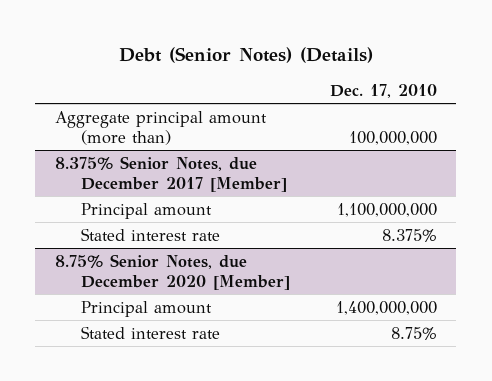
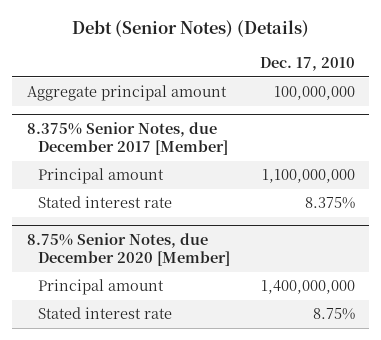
- Aggregate principal amount (more than) | 100,000,000
+ Aggregate principal amount | 100,000,000

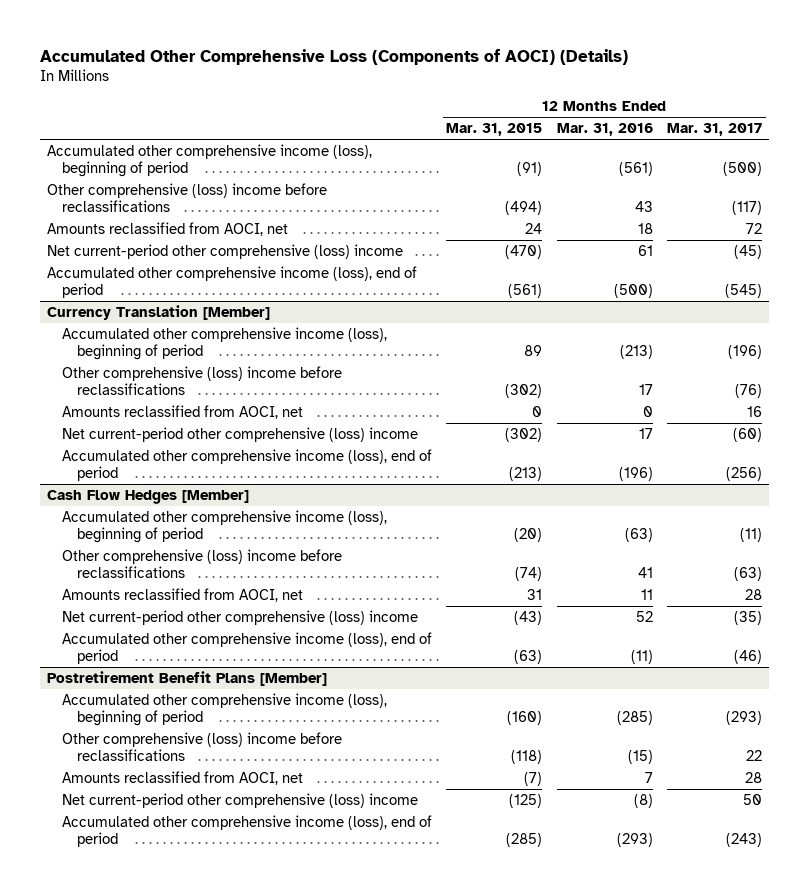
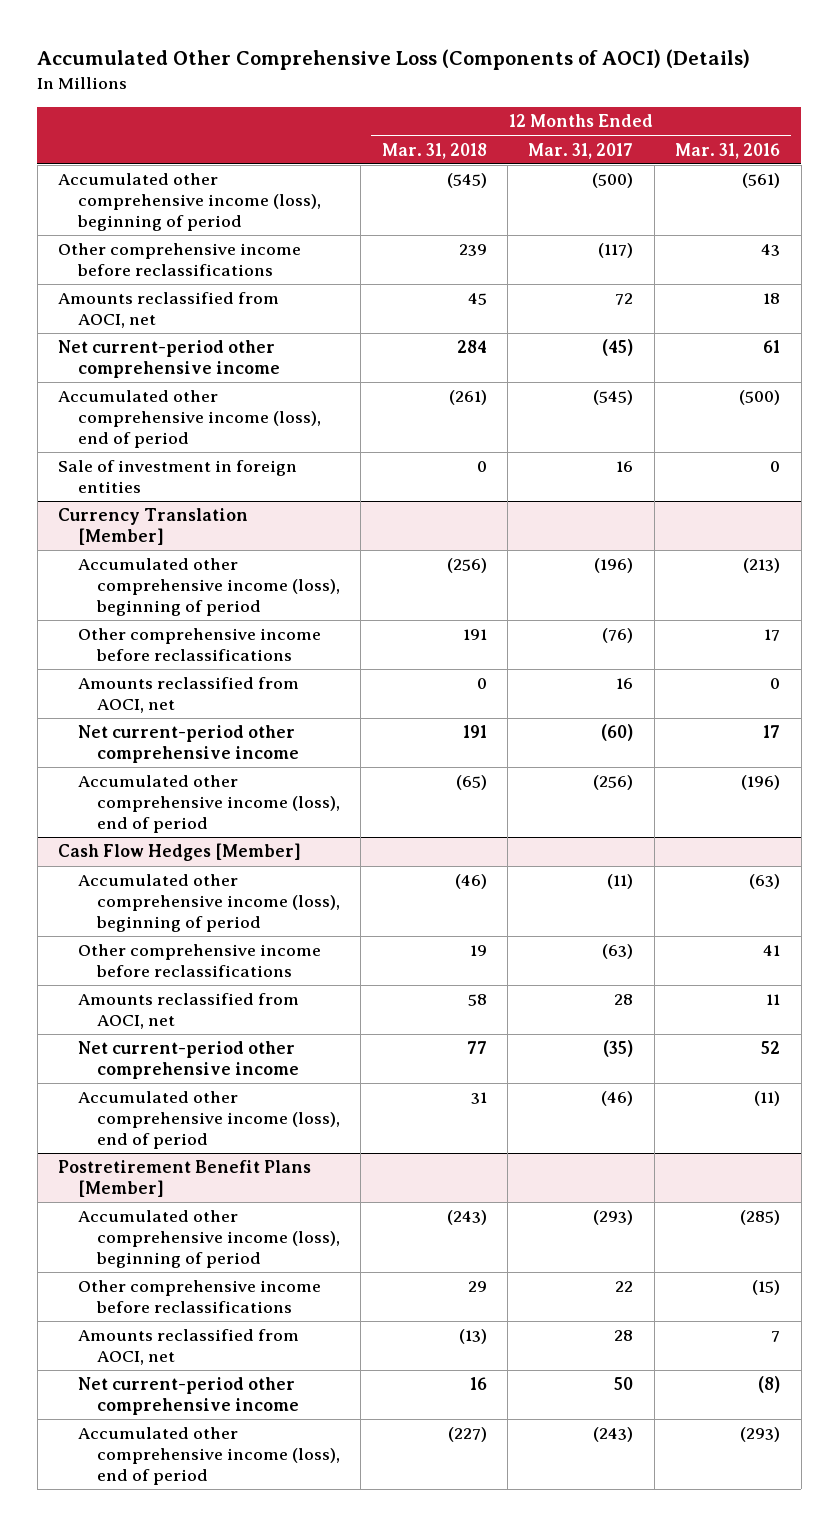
- | 12 Months Ended Mar. 31, 2015 | 12 Months Ended Mar. 31, 2016 | 12 Months Ended Mar. 31, 2017
+ | 12 Months Ended Mar. 31, 2018 | 12 Months Ended Mar. 31, 2017 | 12 Months Ended Mar. 31, 2016
- Other comprehensive (loss) income before reclassifications | (494) | 43 | (117)
+ Other comprehensive income before reclassifications | 239 | (117) | 43
- Net current-period other comprehensive (loss) income | (470) | 61 | (45)
+ Net current-period other comprehensive income | 284 | (45) | 61
+ Sale of investment in foreign entities | 0 | 16 | 0
@ Currency Translation [Member]
- Other comprehensive (loss) income before reclassifications | (302) | 17 | (76)
+ Other comprehensive income before reclassifications | 191 | (76) | 17
- Net current-period other comprehensive (loss) income | (302) | 17 | (60)
+ Net current-period other comprehensive income | 191 | (60) | 17
@ Cash Flow Hedges [Member]
- Other comprehensive (loss) income before reclassifications | (74) | 41 | (63)
+ Other comprehensive income before reclassifications | 19 | (63) | 41
- Net current-period other comprehensive (loss) income | (43) | 52 | (35)
+ Net current-period other comprehensive income | 77 | (35) | 52
@ Postretirement Benefit Plans [Member]
- Other comprehensive (loss) income before reclassifications | (118) | (15) | 22
+ Other comprehensive income before reclassifications | 29 | 22 | (15)
- Net current-period other comprehensive (loss) income | (125) | (8) | 50
+ Net current-period other comprehensive income | 16 | 50 | (8)

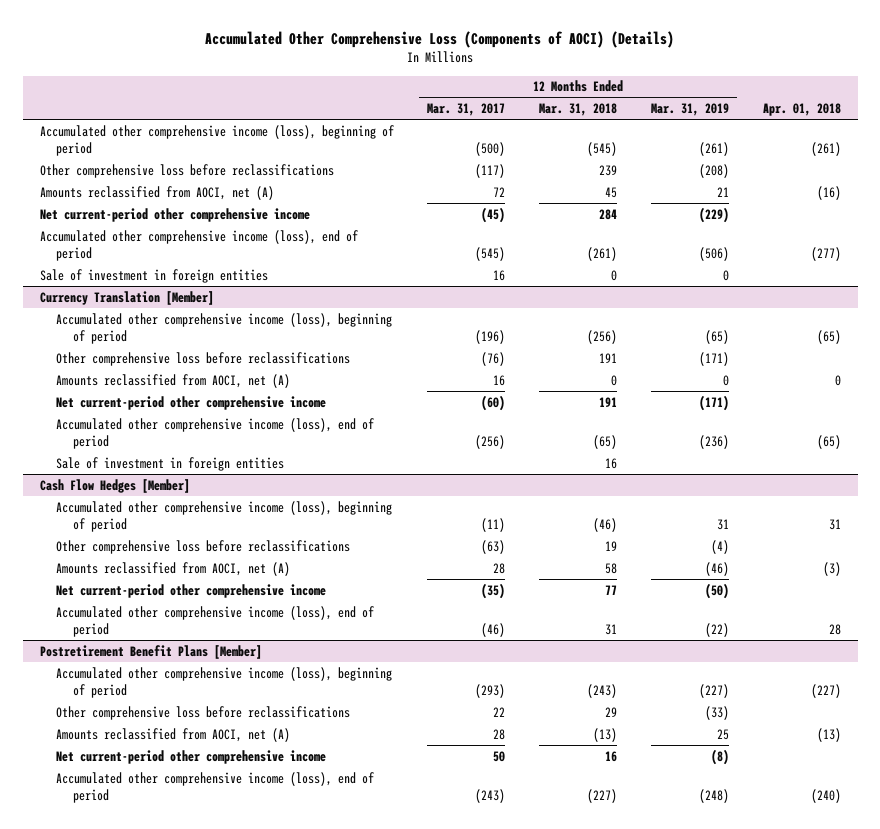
- | 12 Months Ended Mar. 31, 2018 | 12 Months Ended Mar. 31, 2017 | 12 Months Ended Mar. 31, 2016
+ | 12 Months Ended Mar. 31, 2017 | 12 Months Ended Mar. 31, 2018 | 12 Months Ended Mar. 31, 2019 | Apr. 01, 2018
- Other comprehensive income before reclassifications | 239 | (117) | 43
- Amounts reclassified from AOCI, net | 45 | 72 | 18
+ Other comprehensive loss before reclassifications | (117) | 239 | (208) |
+ Amounts reclassified from AOCI, net (A) | 72 | 45 | 21 | (16)
@ Currency Translation [Member]
- Other comprehensive income before reclassifications | 191 | (76) | 17
- Amounts reclassified from AOCI, net | 0 | 16 | 0
+ Other comprehensive loss before reclassifications | (76) | 191 | (171) |
+ Amounts reclassified from AOCI, net (A) | 16 | 0 | 0 | 0
+ Sale of investment in foreign entities | | 16 | |
@ Cash Flow Hedges [Member]
- Other comprehensive income before reclassifications | 19 | (63) | 41
- Amounts reclassified from AOCI, net | 58 | 28 | 11
+ Other comprehensive loss before reclassifications | (63) | 19 | (4) |
+ Amounts reclassified from AOCI, net (A) | 28 | 58 | (46) | (3)
@ Postretirement Benefit Plans [Member]
- Other comprehensive income before reclassifications | 29 | 22 | (15)
- Amounts reclassified from AOCI, net | (13) | 28 | 7
+ Other comprehensive loss before reclassifications | 22 | 29 | (33) |
+ Amounts reclassified from AOCI, net (A) | 28 | (13) | 25 | (13)

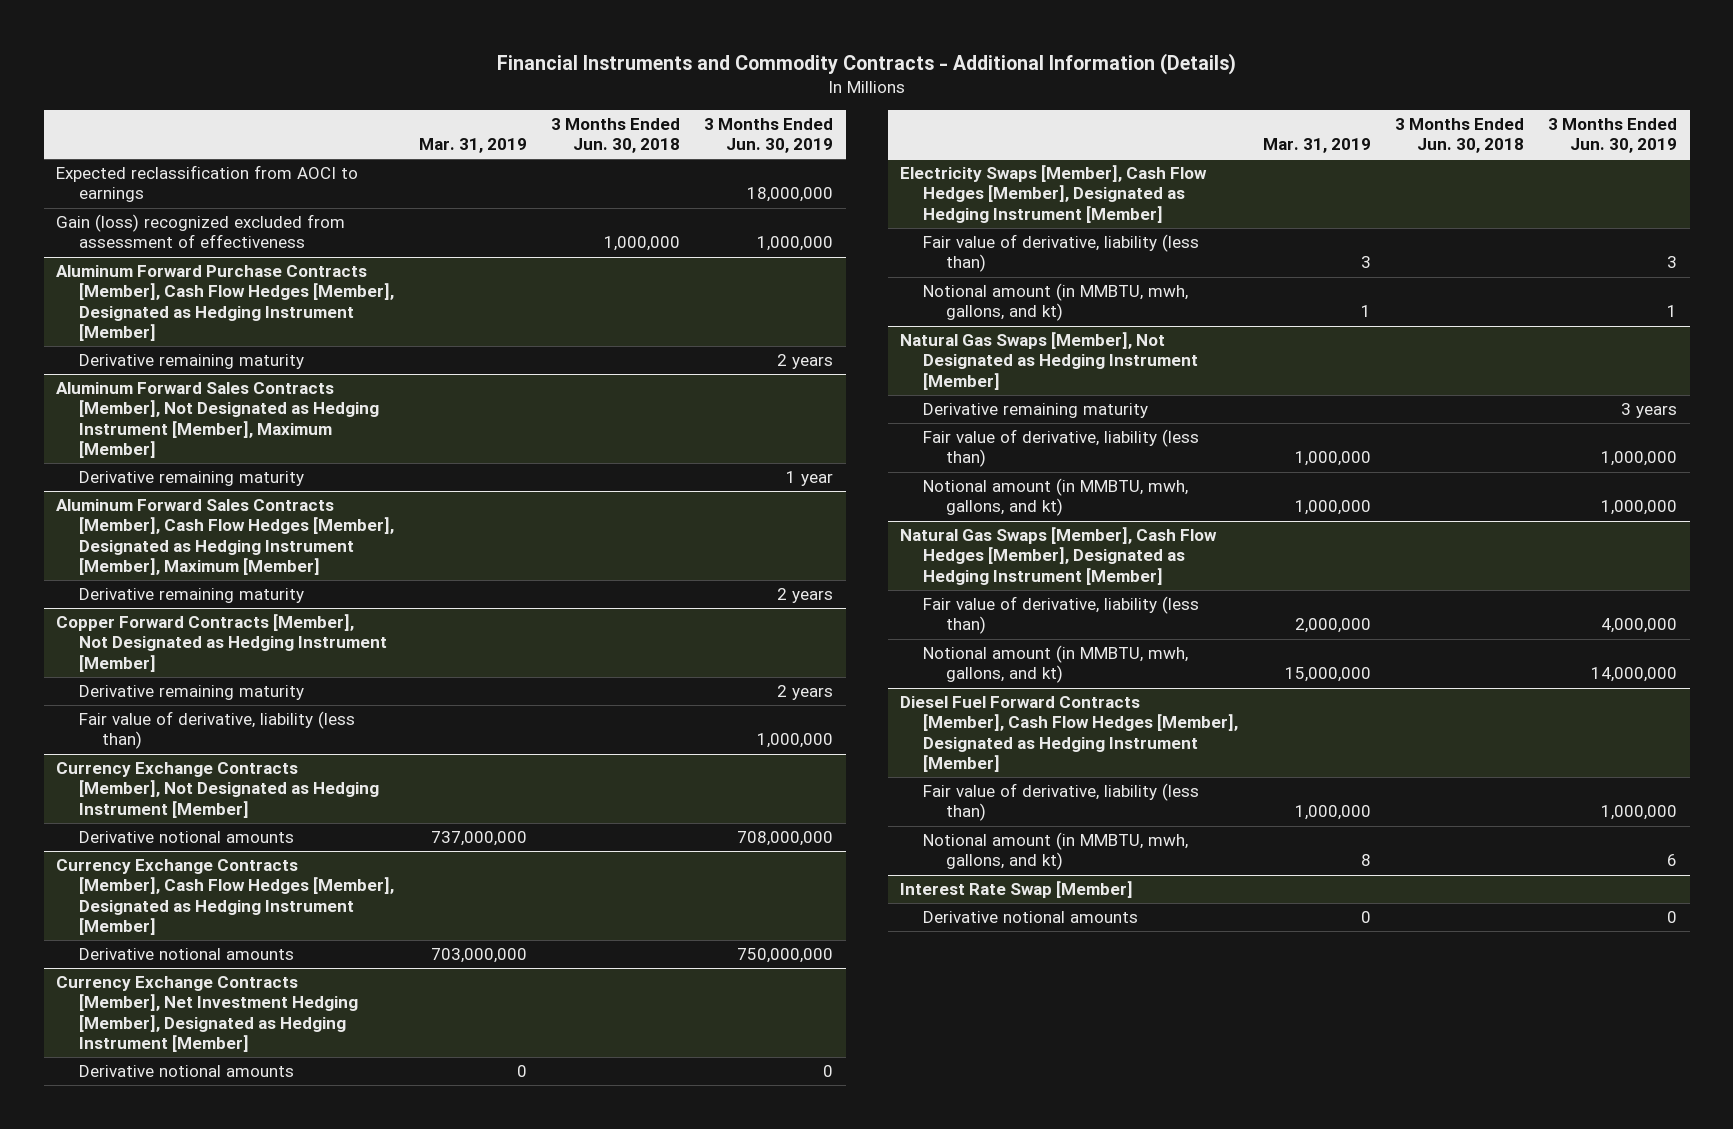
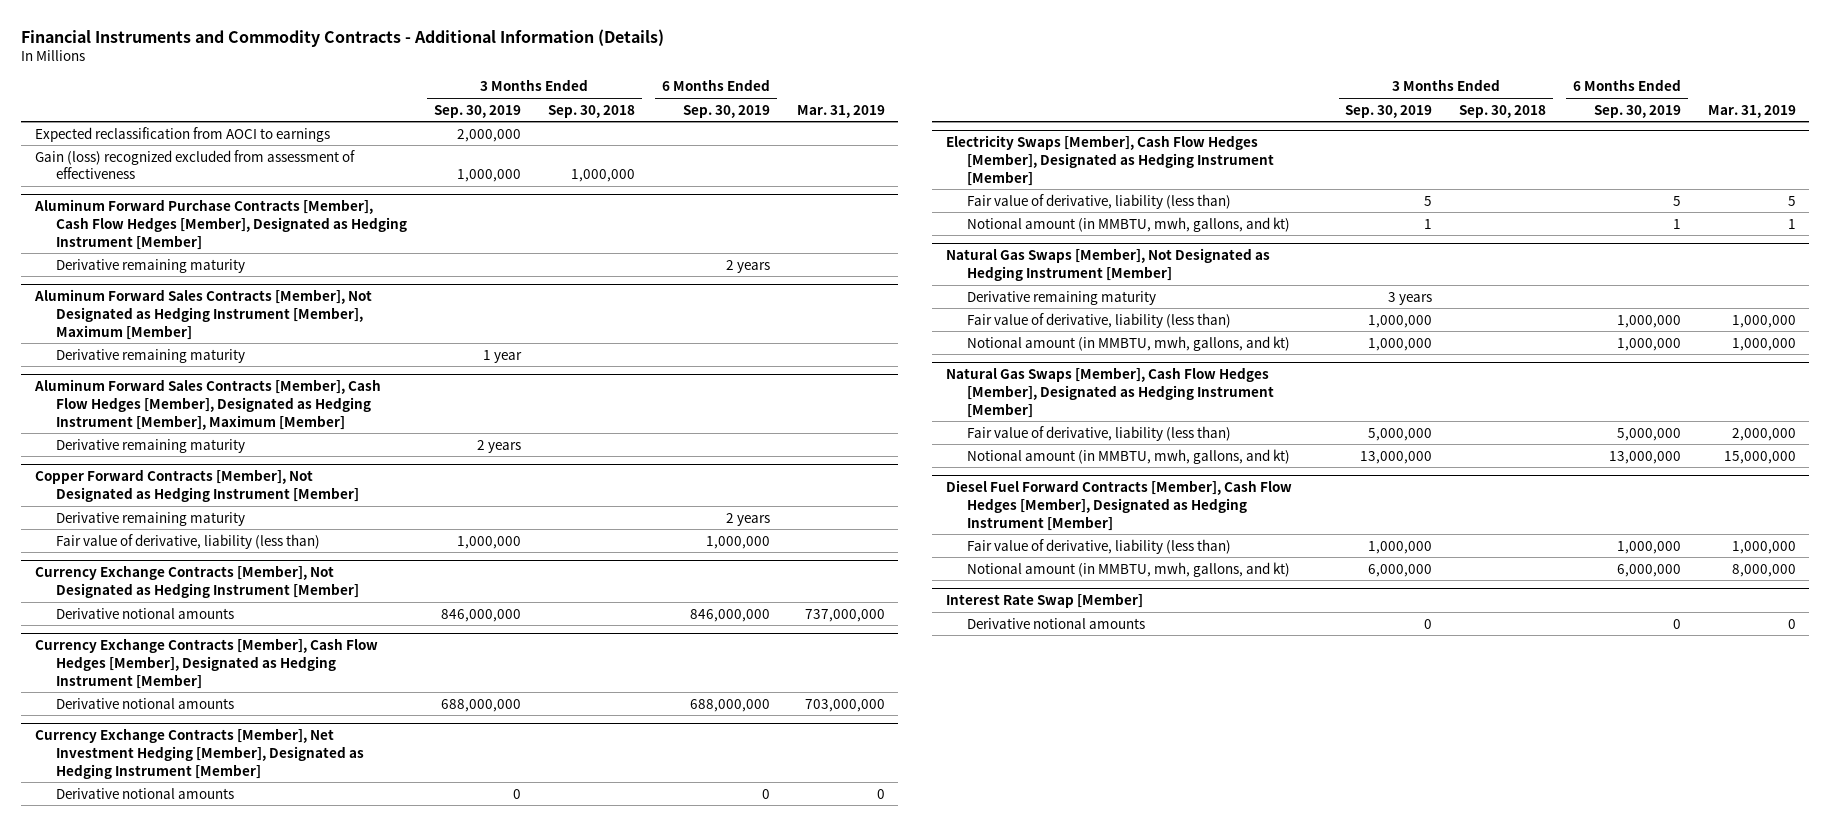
- | Mar. 31, 2019 | 3 Months Ended Jun. 30, 2018 | 3 Months Ended Jun. 30, 2019
+ | 3 Months Ended Sep. 30, 2019 | 3 Months Ended Sep. 30, 2018 | 6 Months Ended Sep. 30, 2019 | Mar. 31, 2019
@ Electricity Swaps [Member], Cash Flow Hedges [Member], Designated as Hedging Instrument [Member]
- Fair value of derivative, liability (less than) | 3 | | 3
+ Fair value of derivative, liability (less than) | 5 | | 5 | 5
@ Diesel Fuel Forward Contracts [Member], Cash Flow Hedges [Member], Designated as Hedging Instrument [Member]
- Notional amount (in MMBTU, mwh, gallons, and kt) | 8 | | 6
+ Notional amount (in MMBTU, mwh, gallons, and kt) | 6,000,000 | | 6,000,000 | 8,000,000

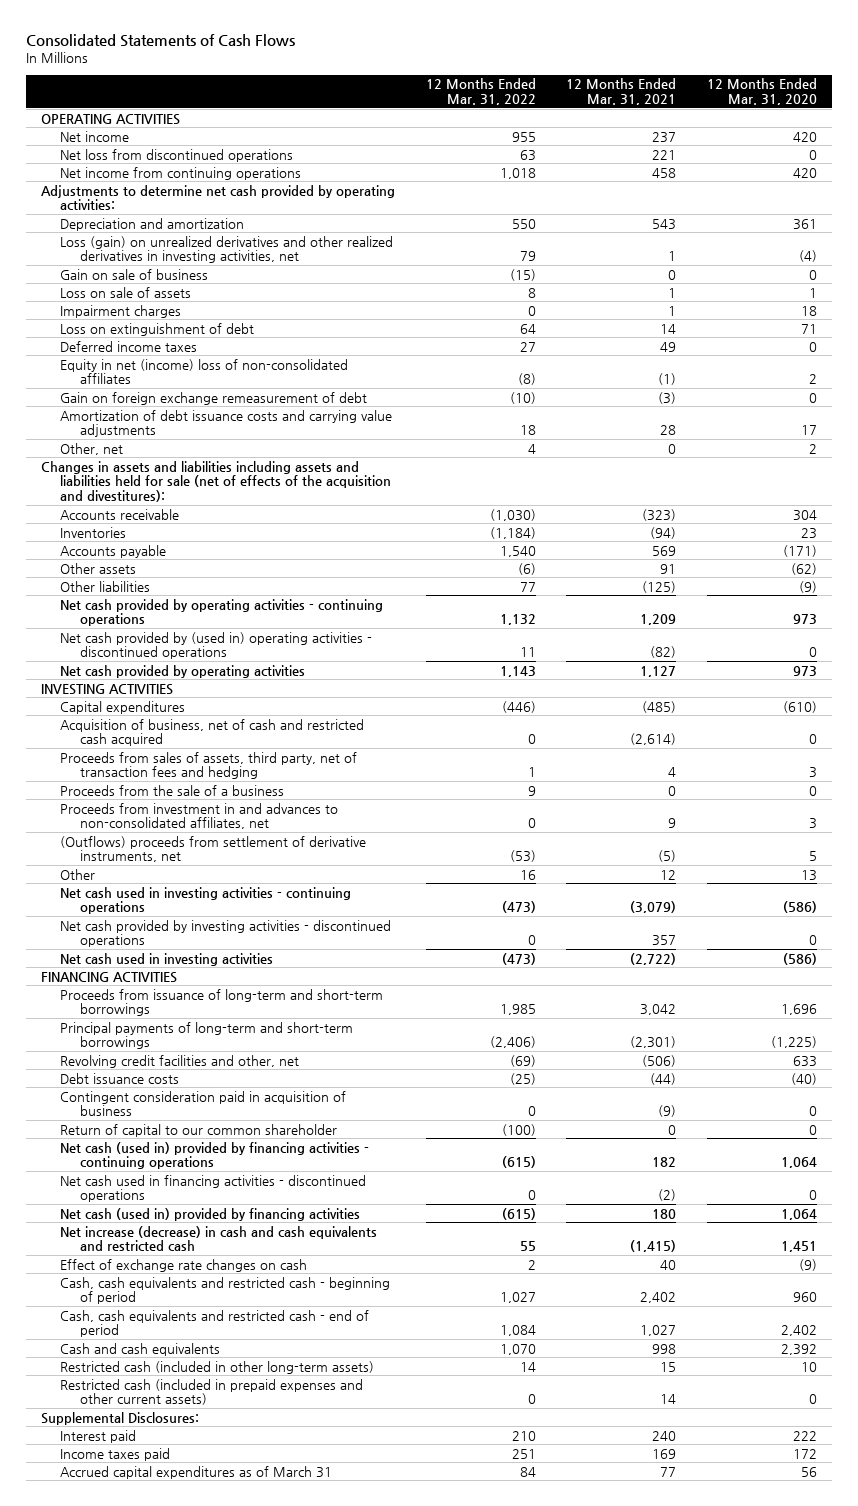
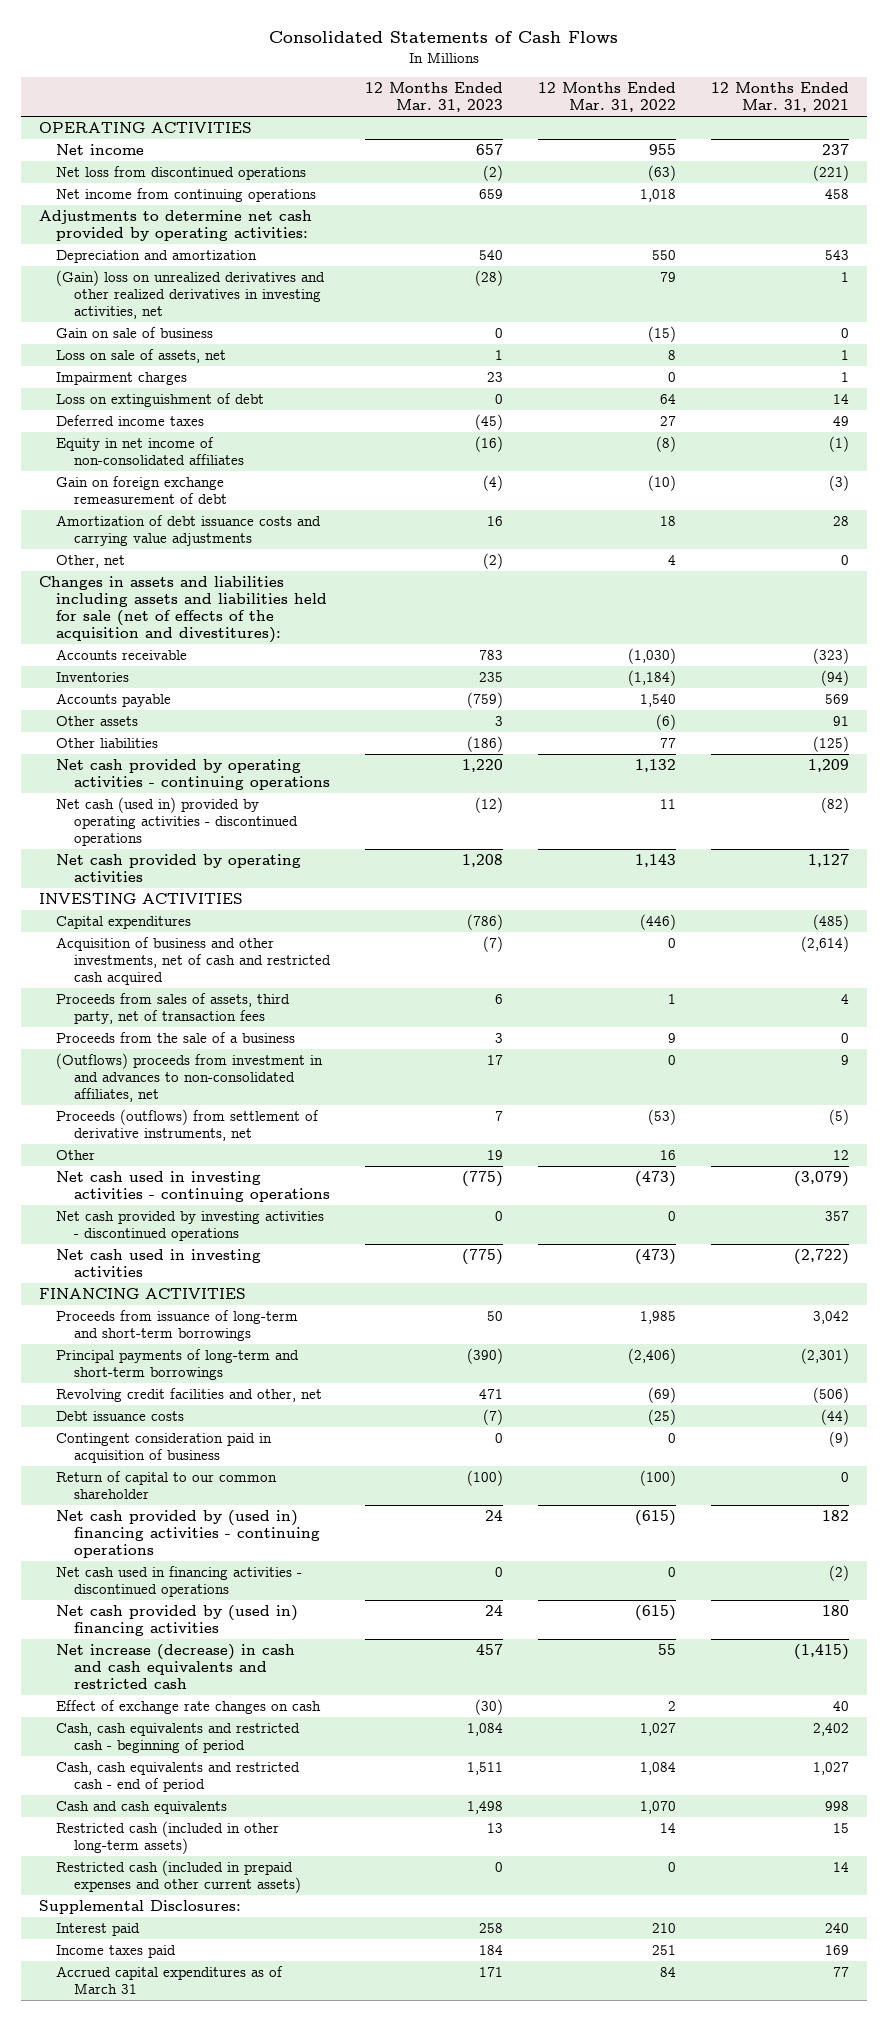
- | 12 Months Ended Mar. 31, 2022 | 12 Months Ended Mar. 31, 2021 | 12 Months Ended Mar. 31, 2020
+ | 12 Months Ended Mar. 31, 2023 | 12 Months Ended Mar. 31, 2022 | 12 Months Ended Mar. 31, 2021
- Net loss from discontinued operations | 63 | 221 | 0
+ Net loss from discontinued operations | (2) | (63) | (221)
- Loss (gain) on unrealized derivatives and other realized derivatives in investing activities, net | 79 | 1 | (4)
+ (Gain) loss on unrealized derivatives and other realized derivatives in investing activities, net | (28) | 79 | 1
- Loss on sale of assets | 8 | 1 | 1
+ Loss on sale of assets, net | 1 | 8 | 1
- Equity in net (income) loss of non-consolidated affiliates | (8) | (1) | 2
+ Equity in net income of non-consolidated affiliates | (16) | (8) | (1)
- Net cash provided by (used in) operating activities - discontinued operations | 11 | (82) | 0
+ Net cash (used in) provided by operating activities - discontinued operations | (12) | 11 | (82)
- Acquisition of business, net of cash and restricted cash acquired | 0 | (2,614) | 0
- Proceeds from sales of assets, third party, net of transaction fees and hedging | 1 | 4 | 3
+ Acquisition of business and other investments, net of cash and restricted cash acquired | (7) | 0 | (2,614)
+ Proceeds from sales of assets, third party, net of transaction fees | 6 | 1 | 4
- Proceeds from investment in and advances to non-consolidated affiliates, net | 0 | 9 | 3
- (Outflows) proceeds from settlement of derivative instruments, net | (53) | (5) | 5
+ (Outflows) proceeds from investment in and advances to non-consolidated affiliates, net | 17 | 0 | 9
+ Proceeds (outflows) from settlement of derivative instruments, net | 7 | (53) | (5)
- Net cash (used in) provided by financing activities - continuing operations | (615) | 182 | 1,064
+ Net cash provided by (used in) financing activities - continuing operations | 24 | (615) | 182
- Net cash (used in) provided by financing activities | (615) | 180 | 1,064
+ Net cash provided by (used in) financing activities | 24 | (615) | 180

